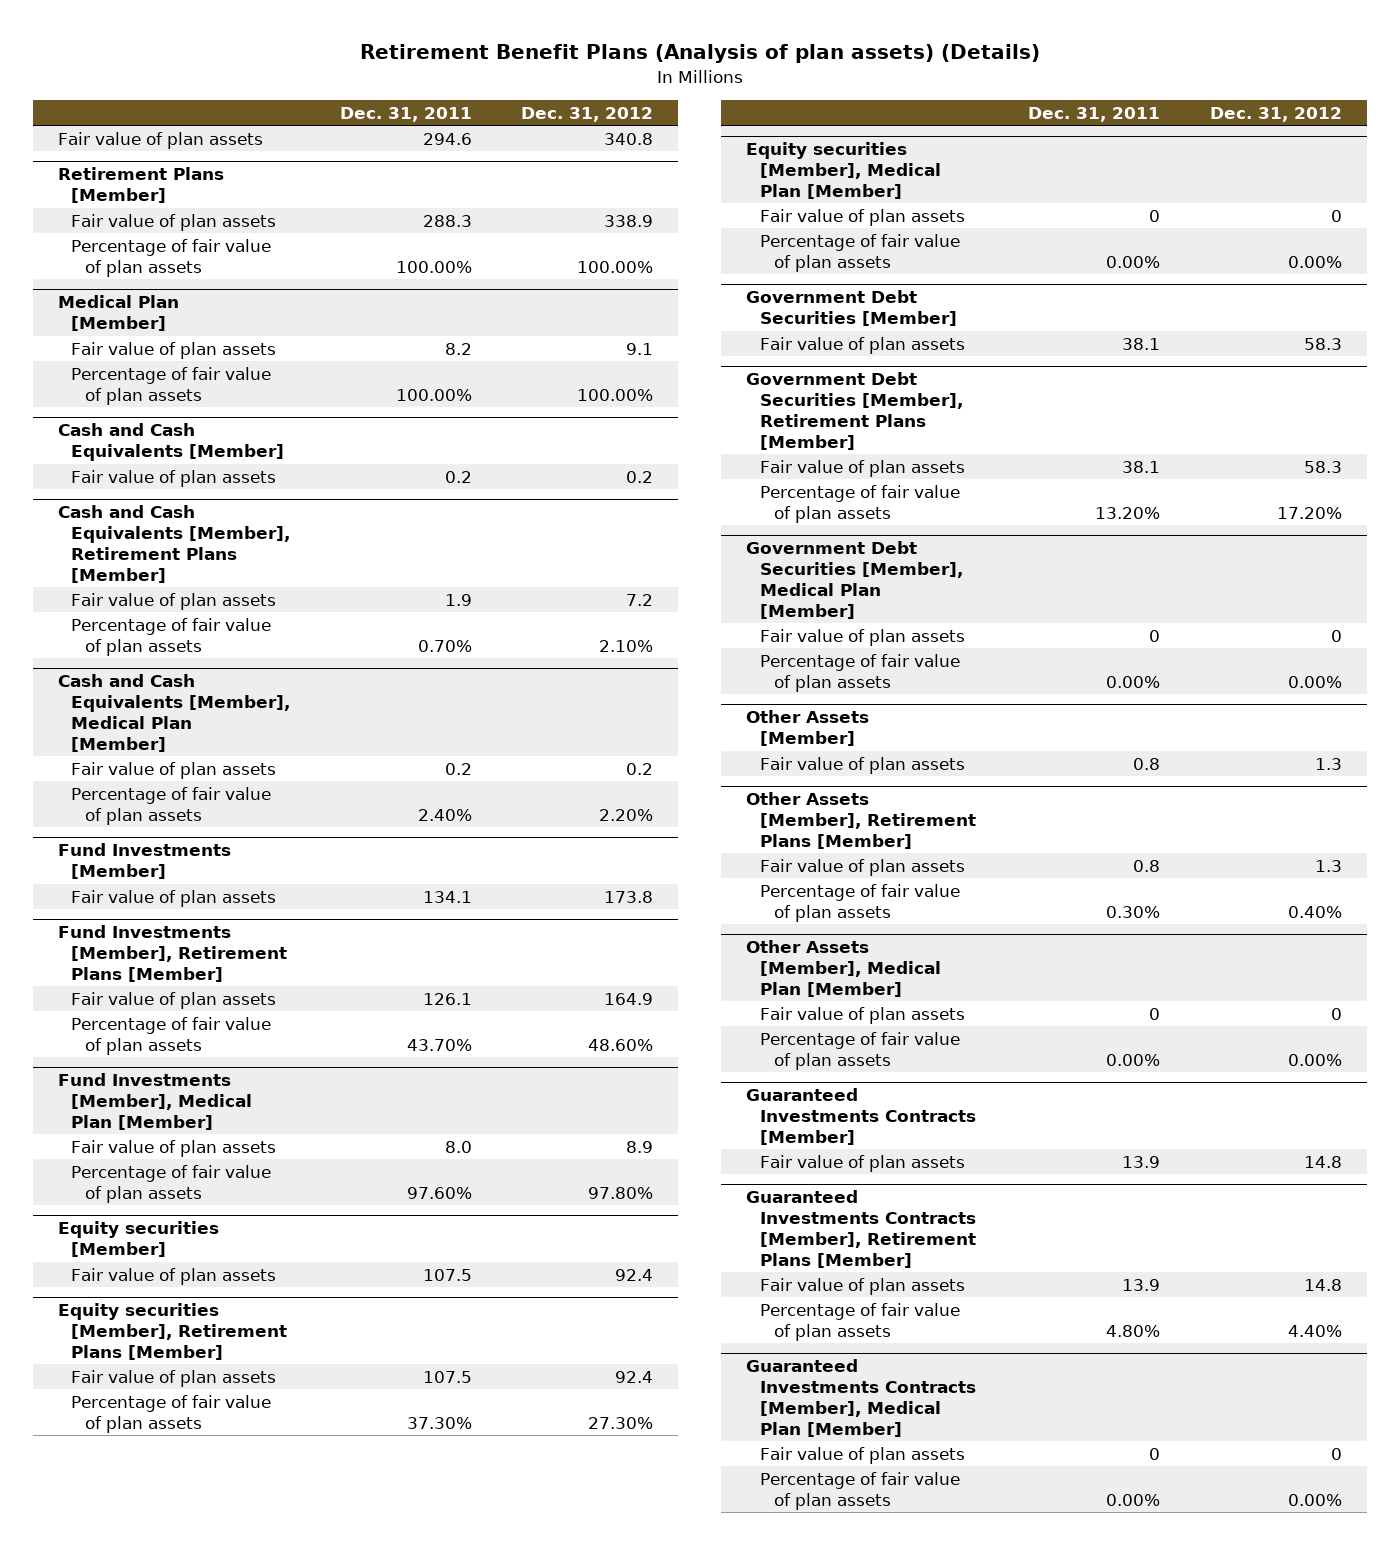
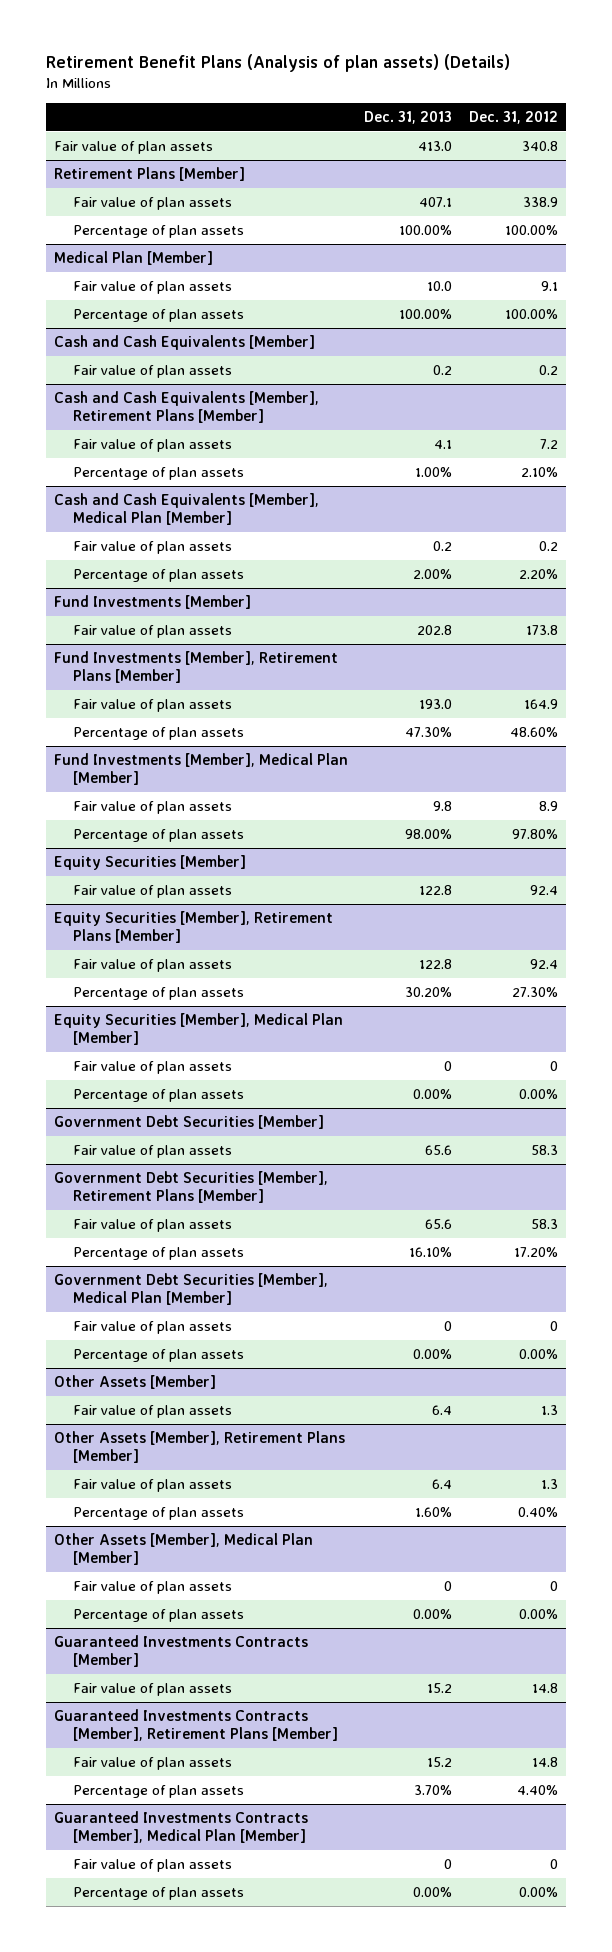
- | Dec. 31, 2011 | Dec. 31, 2012
+ | Dec. 31, 2013 | Dec. 31, 2012
@ Retirement Plans [Member]
- Percentage of fair value of plan assets | 100.00% | 100.00%
+ Percentage of plan assets | 100.00% | 100.00%
@ Medical Plan [Member]
- Percentage of fair value of plan assets | 100.00% | 100.00%
+ Percentage of plan assets | 100.00% | 100.00%
@ Cash and Cash Equivalents [Member], Retirement Plans [Member]
- Percentage of fair value of plan assets | 0.70% | 2.10%
+ Percentage of plan assets | 1.00% | 2.10%
@ Cash and Cash Equivalents [Member], Medical Plan [Member]
- Percentage of fair value of plan assets | 2.40% | 2.20%
+ Percentage of plan assets | 2.00% | 2.20%
@ Fund Investments [Member], Retirement Plans [Member]
- Percentage of fair value of plan assets | 43.70% | 48.60%
+ Percentage of plan assets | 47.30% | 48.60%
@ Fund Investments [Member], Medical Plan [Member]
- Percentage of fair value of plan assets | 97.60% | 97.80%
- Equity securities [Member]
@ Fund Investments [Member], Medical Plan [Member]
+ Percentage of plan assets | 98.00% | 97.80%
+ Equity Securities [Member]
- Equity securities [Member], Retirement Plans [Member]
+ Equity Securities [Member], Retirement Plans [Member]
- Percentage of fair value of plan assets | 37.30% | 27.30%
- Equity securities [Member], Medical Plan [Member]
+ Percentage of plan assets | 30.20% | 27.30%
+ Equity Securities [Member], Medical Plan [Member]
- Percentage of fair value of plan assets | 0.00% | 0.00%
+ Percentage of plan assets | 0.00% | 0.00%
@ Government Debt Securities [Member], Retirement Plans [Member]
- Percentage of fair value of plan assets | 13.20% | 17.20%
+ Percentage of plan assets | 16.10% | 17.20%
@ Government Debt Securities [Member], Medical Plan [Member]
- Percentage of fair value of plan assets | 0.00% | 0.00%
+ Percentage of plan assets | 0.00% | 0.00%
@ Other Assets [Member], Retirement Plans [Member]
- Percentage of fair value of plan assets | 0.30% | 0.40%
+ Percentage of plan assets | 1.60% | 0.40%
@ Other Assets [Member], Medical Plan [Member]
- Percentage of fair value of plan assets | 0.00% | 0.00%
+ Percentage of plan assets | 0.00% | 0.00%
@ Guaranteed Investments Contracts [Member], Retirement Plans [Member]
- Percentage of fair value of plan assets | 4.80% | 4.40%
+ Percentage of plan assets | 3.70% | 4.40%
@ Guaranteed Investments Contracts [Member], Medical Plan [Member]
- Percentage of fair value of plan assets | 0.00% | 0.00%
+ Percentage of plan assets | 0.00% | 0.00%

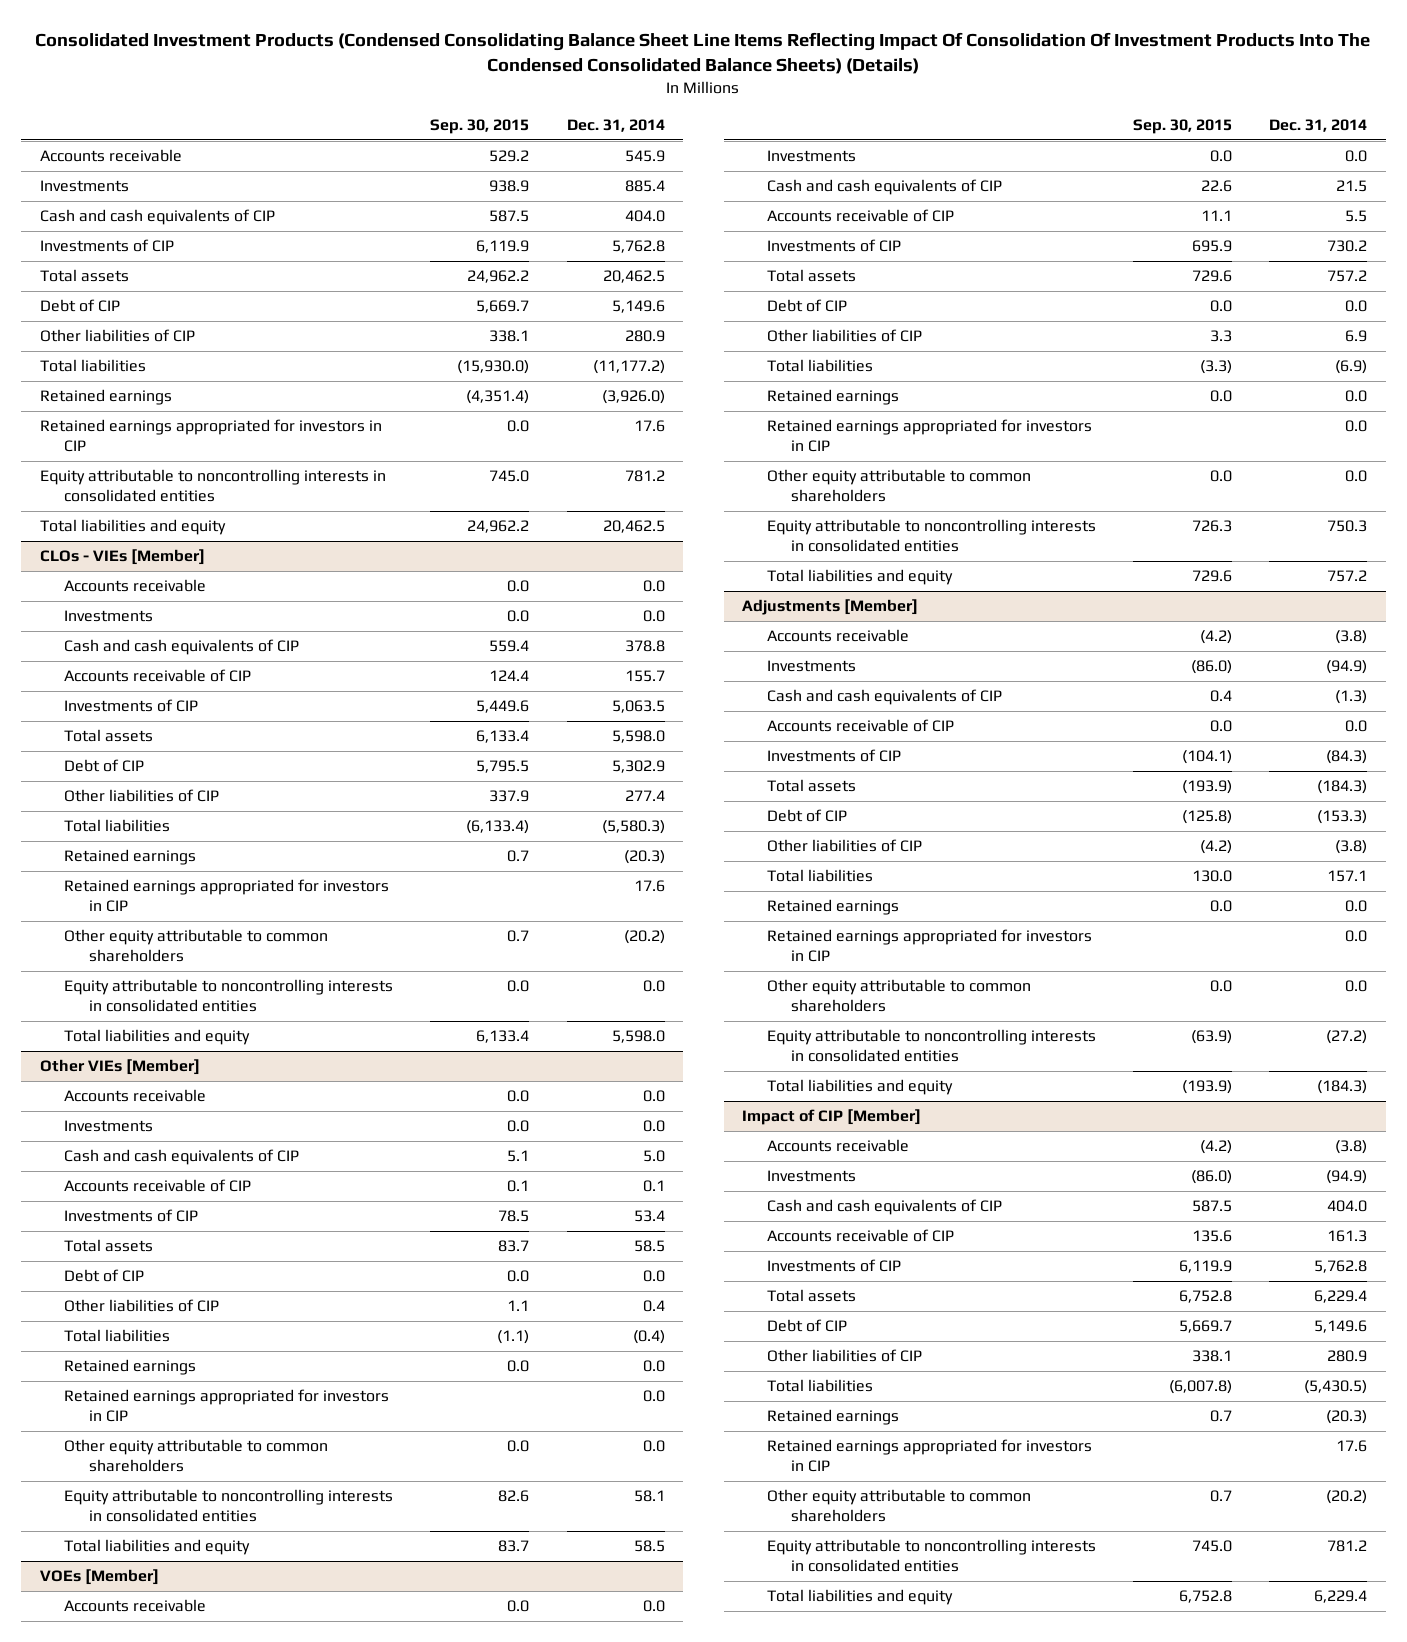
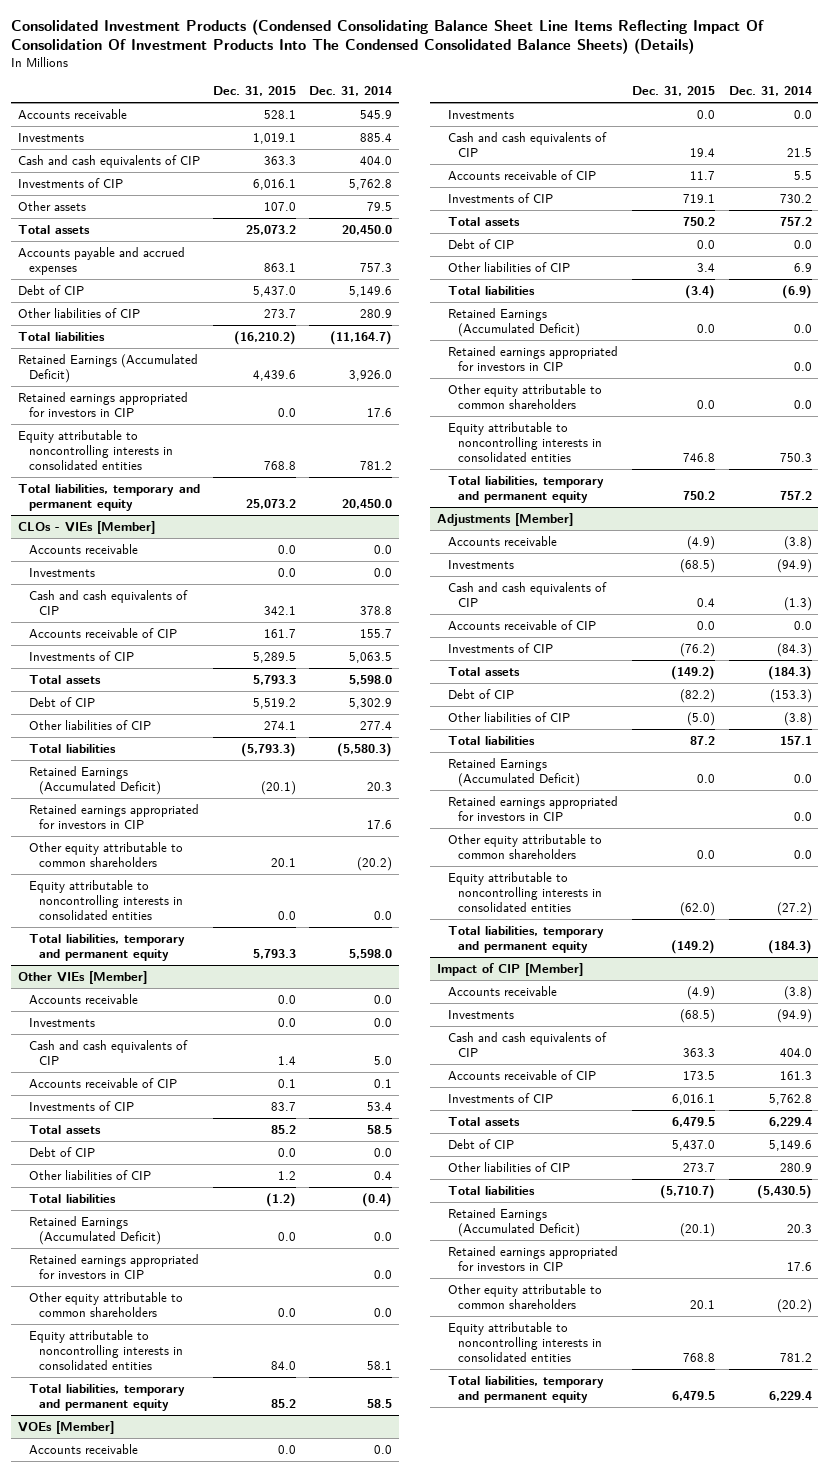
- | Sep. 30, 2015 | Dec. 31, 2014
+ | Dec. 31, 2015 | Dec. 31, 2014
- Total assets | 24,962.2 | 20,462.5
+ Other assets | 107.0 | 79.5
+ Total assets | 25,073.2 | 20,450.0
+ Accounts payable and accrued expenses | 863.1 | 757.3
- Total liabilities | (15,930.0) | (11,177.2)
- Retained earnings | (4,351.4) | (3,926.0)
+ Total liabilities | (16,210.2) | (11,164.7)
+ Retained Earnings (Accumulated Deficit) | 4,439.6 | 3,926.0
- Total liabilities and equity | 24,962.2 | 20,462.5
+ Total liabilities, temporary and permanent equity | 25,073.2 | 20,450.0
@ CLOs - VIEs [Member]
- Retained earnings | 0.7 | (20.3)
+ Retained Earnings (Accumulated Deficit) | (20.1) | 20.3
- Total liabilities and equity | 6,133.4 | 5,598.0
+ Total liabilities, temporary and permanent equity | 5,793.3 | 5,598.0
@ Other VIEs [Member]
- Retained earnings | 0.0 | 0.0
+ Retained Earnings (Accumulated Deficit) | 0.0 | 0.0
- Total liabilities and equity | 83.7 | 58.5
+ Total liabilities, temporary and permanent equity | 85.2 | 58.5
@ VOEs [Member]
- Retained earnings | 0.0 | 0.0
+ Retained Earnings (Accumulated Deficit) | 0.0 | 0.0
- Total liabilities and equity | 729.6 | 757.2
+ Total liabilities, temporary and permanent equity | 750.2 | 757.2
@ Adjustments [Member]
- Retained earnings | 0.0 | 0.0
+ Retained Earnings (Accumulated Deficit) | 0.0 | 0.0
- Total liabilities and equity | (193.9) | (184.3)
+ Total liabilities, temporary and permanent equity | (149.2) | (184.3)
@ Impact of CIP [Member]
- Retained earnings | 0.7 | (20.3)
+ Retained Earnings (Accumulated Deficit) | (20.1) | 20.3
- Total liabilities and equity | 6,752.8 | 6,229.4
+ Total liabilities, temporary and permanent equity | 6,479.5 | 6,229.4

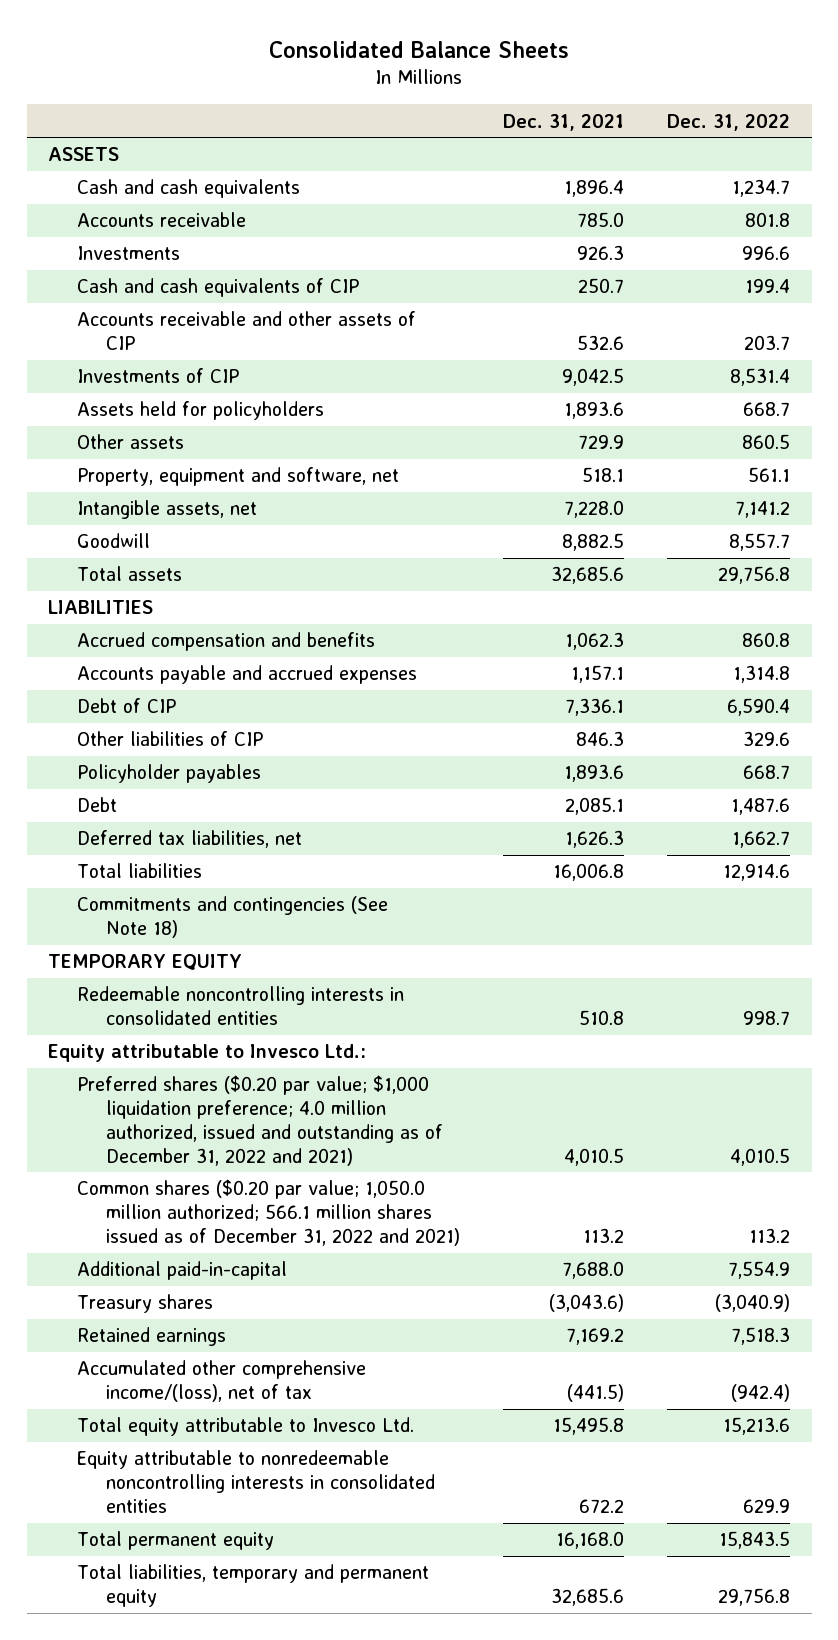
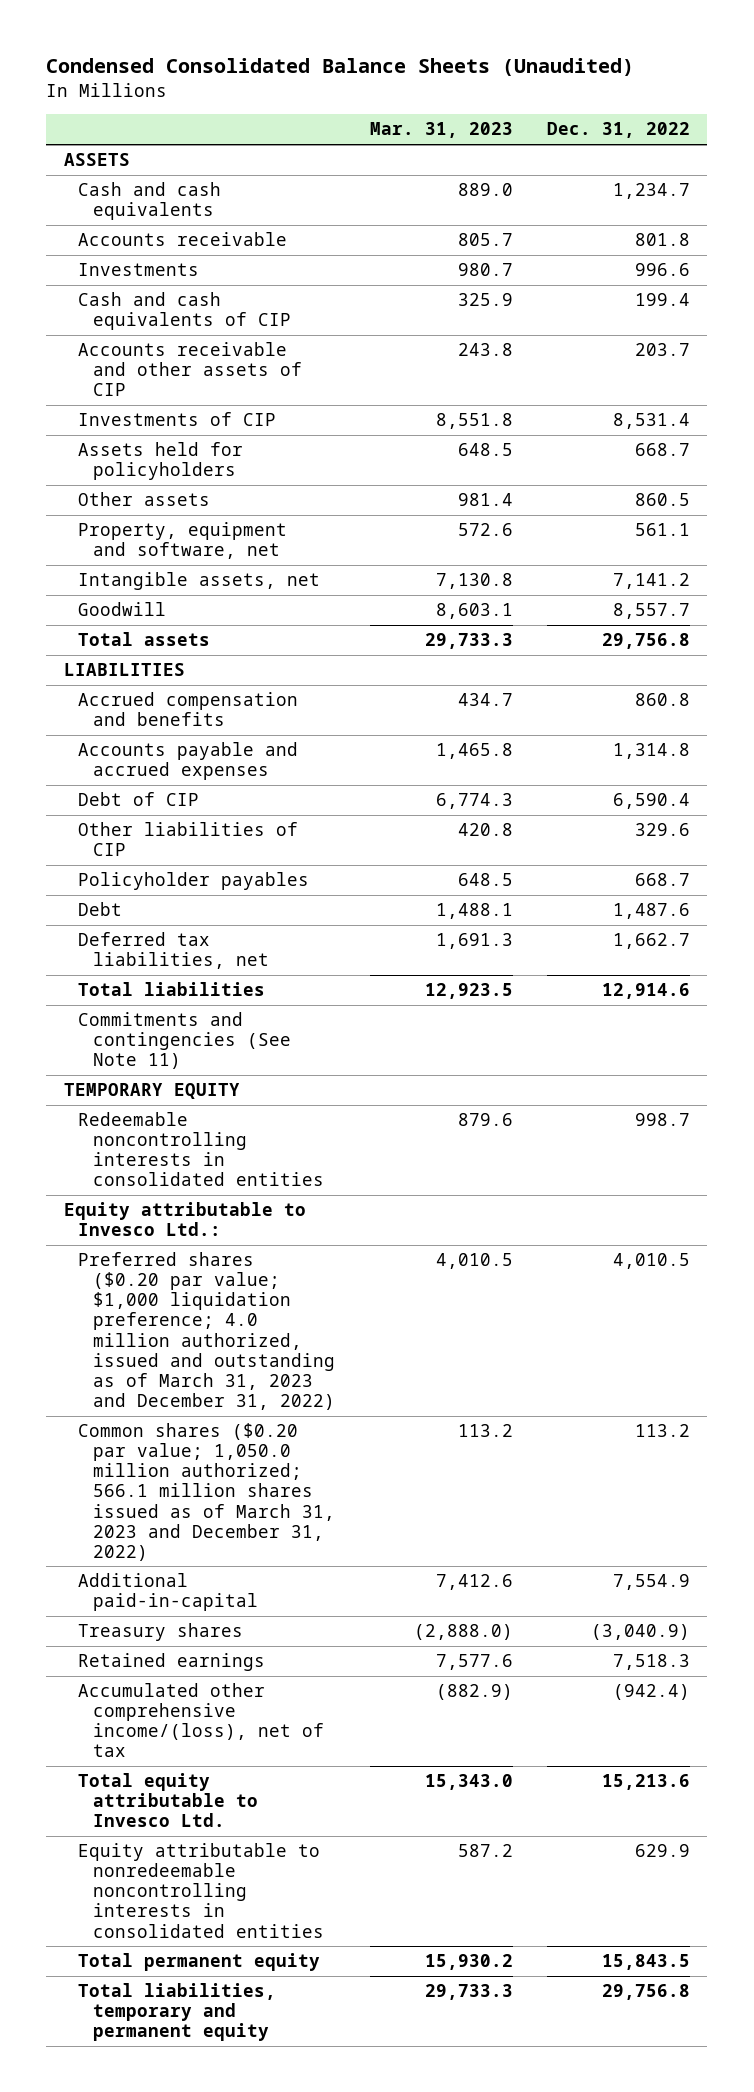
- Consolidated Balance Sheets
+ Condensed Consolidated Balance Sheets (Unaudited)
- | Dec. 31, 2021 | Dec. 31, 2022
+ | Mar. 31, 2023 | Dec. 31, 2022
- Commitments and contingencies (See Note 18)
+ Commitments and contingencies (See Note 11)
- Preferred shares ($0.20 par value; $1,000 liquidation preference; 4.0 million authorized, issued and outstanding as of December 31, 2022 and 2021) | 4,010.5 | 4,010.5
- Common shares ($0.20 par value; 1,050.0 million authorized; 566.1 million shares issued as of December 31, 2022 and 2021) | 113.2 | 113.2
+ Preferred shares ($0.20 par value; $1,000 liquidation preference; 4.0 million authorized, issued and outstanding as of March 31, 2023 and December 31, 2022) | 4,010.5 | 4,010.5
+ Common shares ($0.20 par value; 1,050.0 million authorized; 566.1 million shares issued as of March 31, 2023 and December 31, 2022) | 113.2 | 113.2

